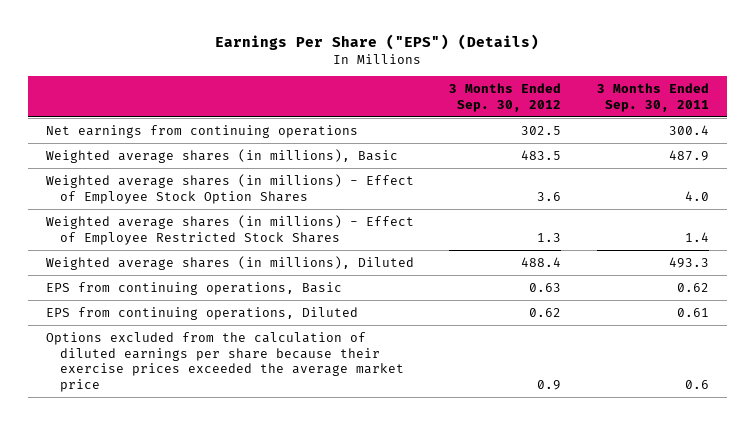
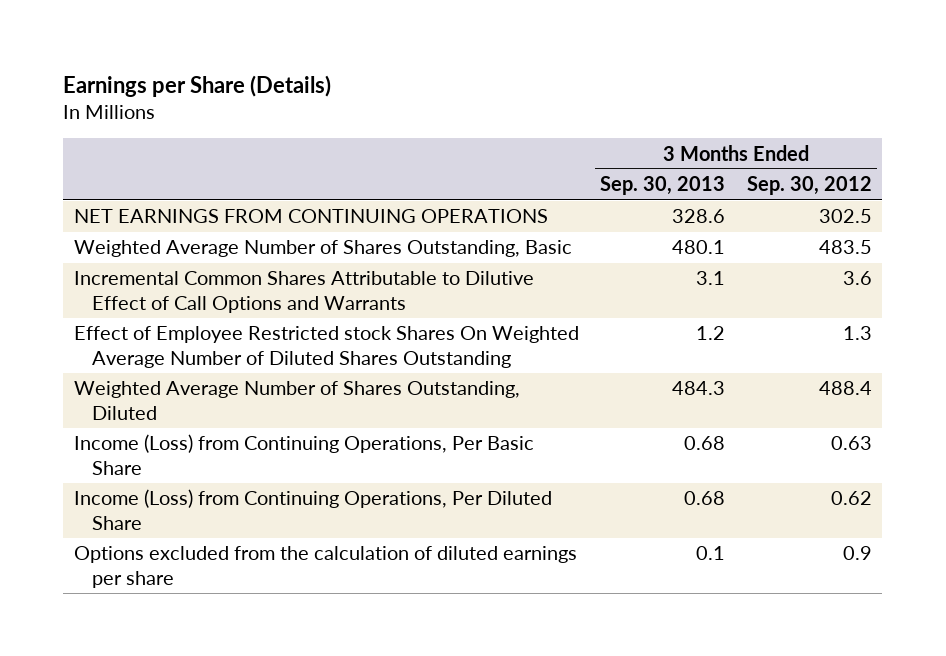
- Earnings Per Share ("EPS") (Details)
+ Earnings per Share (Details)
- | 3 Months Ended Sep. 30, 2012 | 3 Months Ended Sep. 30, 2011
+ | 3 Months Ended Sep. 30, 2013 | 3 Months Ended Sep. 30, 2012
- Net earnings from continuing operations | 302.5 | 300.4
- Weighted average shares (in millions), Basic | 483.5 | 487.9
- Weighted average shares (in millions) - Effect of Employee Stock Option Shares | 3.6 | 4.0
- Weighted average shares (in millions) - Effect of Employee Restricted Stock Shares | 1.3 | 1.4
- Weighted average shares (in millions), Diluted | 488.4 | 493.3
- EPS from continuing operations, Basic | 0.63 | 0.62
- EPS from continuing operations, Diluted | 0.62 | 0.61
- Options excluded from the calculation of diluted earnings per share because their exercise prices exceeded the average market price | 0.9 | 0.6
+ NET EARNINGS FROM CONTINUING OPERATIONS | 328.6 | 302.5
+ Weighted Average Number of Shares Outstanding, Basic | 480.1 | 483.5
+ Incremental Common Shares Attributable to Dilutive Effect of Call Options and Warrants | 3.1 | 3.6
+ Effect of Employee Restricted stock Shares On Weighted Average Number of Diluted Shares Outstanding | 1.2 | 1.3
+ Weighted Average Number of Shares Outstanding, Diluted | 484.3 | 488.4
+ Income (Loss) from Continuing Operations, Per Basic Share | 0.68 | 0.63
+ Income (Loss) from Continuing Operations, Per Diluted Share | 0.68 | 0.62
+ Options excluded from the calculation of diluted earnings per share | 0.1 | 0.9

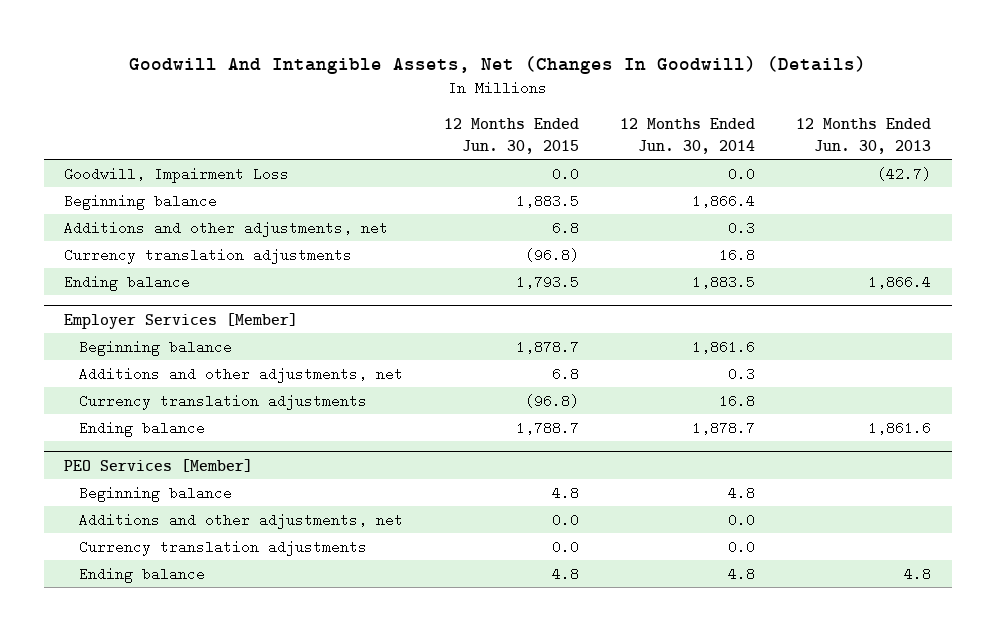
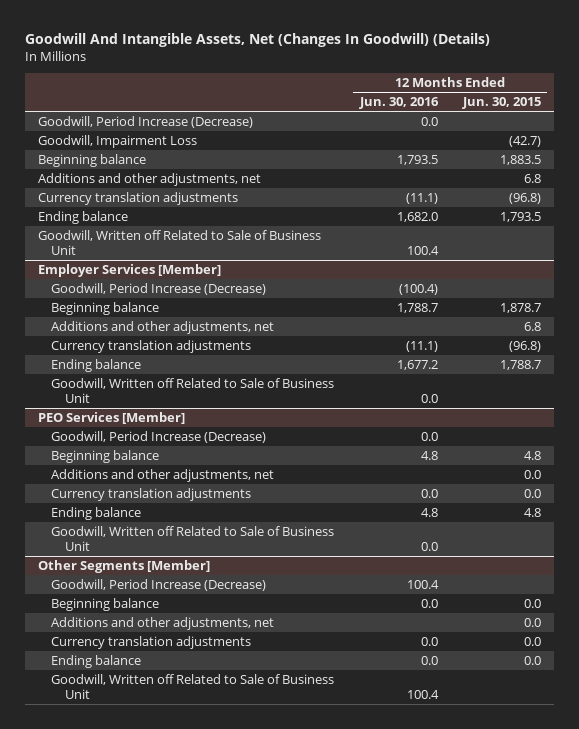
- | 12 Months Ended Jun. 30, 2015 | 12 Months Ended Jun. 30, 2014 | 12 Months Ended Jun. 30, 2013
+ | 12 Months Ended Jun. 30, 2016 | 12 Months Ended Jun. 30, 2015
- Goodwill, Impairment Loss | 0.0 | 0.0 | (42.7)
+ Goodwill, Period Increase (Decrease) | 0.0 |
+ Goodwill, Impairment Loss | | (42.7)
+ Goodwill, Written off Related to Sale of Business Unit | 100.4 |
@ Employer Services [Member]
+ Goodwill, Period Increase (Decrease) | (100.4) |
+ Goodwill, Written off Related to Sale of Business Unit | 0.0 |
@ PEO Services [Member]
+ Goodwill, Period Increase (Decrease) | 0.0 |
+ Goodwill, Written off Related to Sale of Business Unit | 0.0 |
+ Other Segments [Member]
+ Goodwill, Period Increase (Decrease) | 100.4 |
+ Beginning balance | 0.0 | 0.0
+ Additions and other adjustments, net | | 0.0
+ Currency translation adjustments | 0.0 | 0.0
+ Ending balance | 0.0 | 0.0
+ Goodwill, Written off Related to Sale of Business Unit | 100.4 |

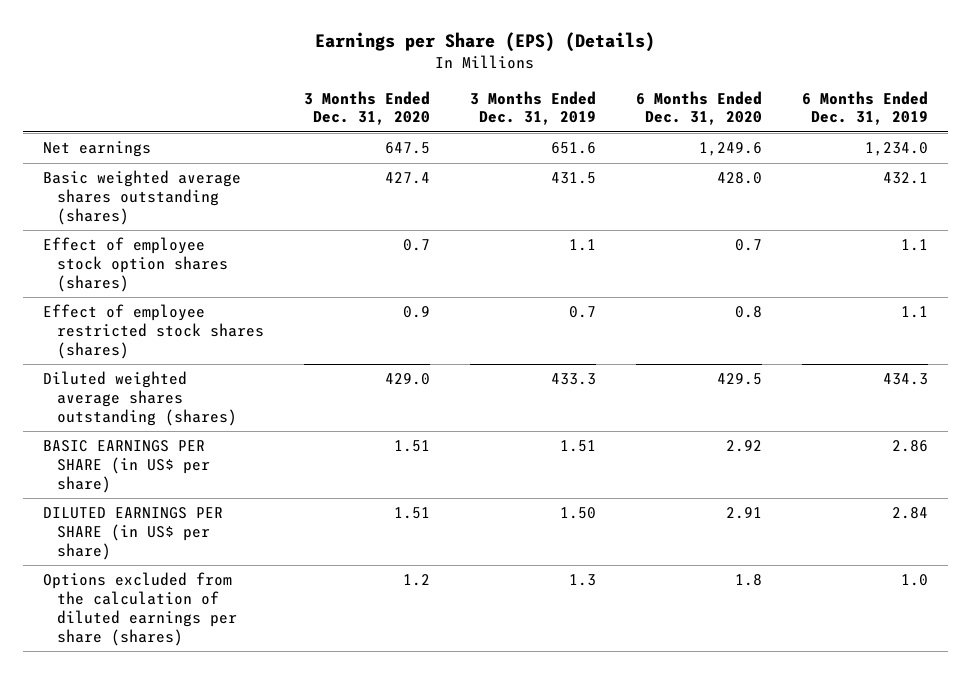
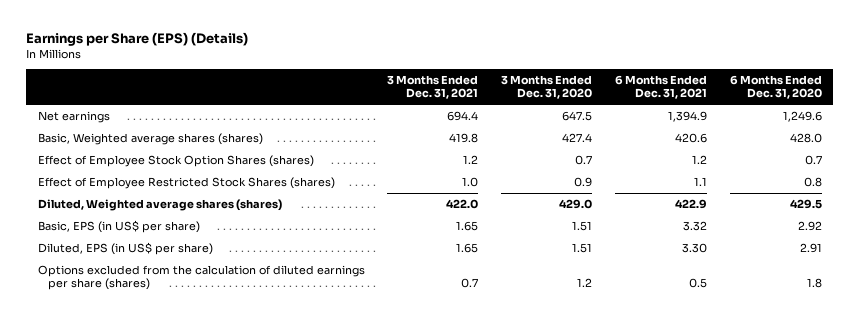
- | 3 Months Ended Dec. 31, 2020 | 3 Months Ended Dec. 31, 2019 | 6 Months Ended Dec. 31, 2020 | 6 Months Ended Dec. 31, 2019
+ | 3 Months Ended Dec. 31, 2021 | 3 Months Ended Dec. 31, 2020 | 6 Months Ended Dec. 31, 2021 | 6 Months Ended Dec. 31, 2020
- Basic weighted average shares outstanding (shares) | 427.4 | 431.5 | 428.0 | 432.1
- Effect of employee stock option shares (shares) | 0.7 | 1.1 | 0.7 | 1.1
- Effect of employee restricted stock shares (shares) | 0.9 | 0.7 | 0.8 | 1.1
- Diluted weighted average shares outstanding (shares) | 429.0 | 433.3 | 429.5 | 434.3
- BASIC EARNINGS PER SHARE (in US$ per share) | 1.51 | 1.51 | 2.92 | 2.86
- DILUTED EARNINGS PER SHARE (in US$ per share) | 1.51 | 1.50 | 2.91 | 2.84
+ Basic, Weighted average shares (shares) | 419.8 | 427.4 | 420.6 | 428.0
+ Effect of Employee Stock Option Shares (shares) | 1.2 | 0.7 | 1.2 | 0.7
+ Effect of Employee Restricted Stock Shares (shares) | 1.0 | 0.9 | 1.1 | 0.8
+ Diluted, Weighted average shares (shares) | 422.0 | 429.0 | 422.9 | 429.5
+ Basic, EPS (in US$ per share) | 1.65 | 1.51 | 3.32 | 2.92
+ Diluted, EPS (in US$ per share) | 1.65 | 1.51 | 3.30 | 2.91

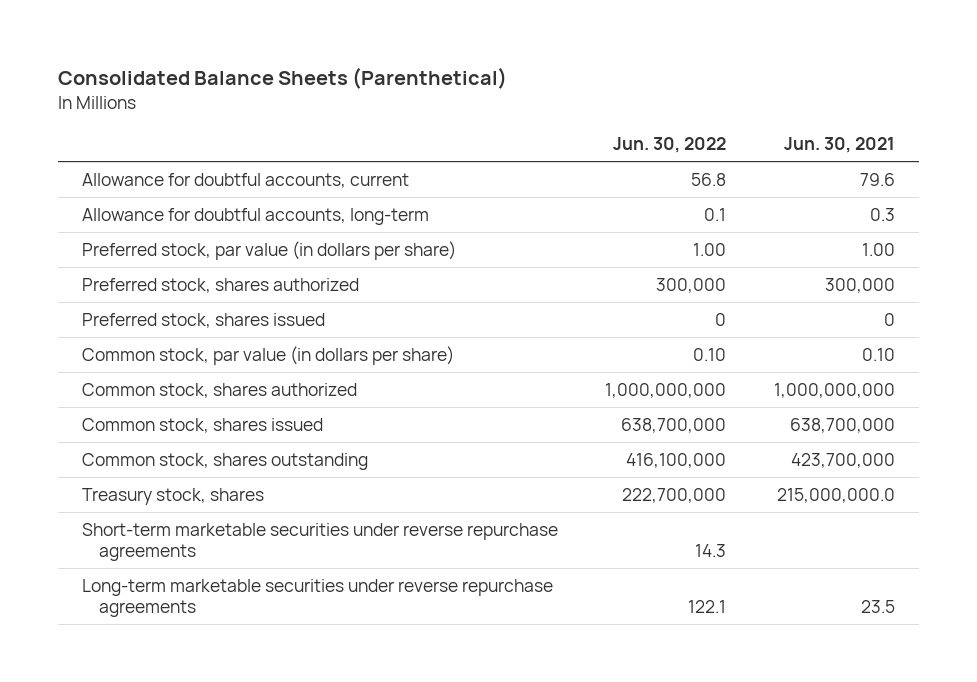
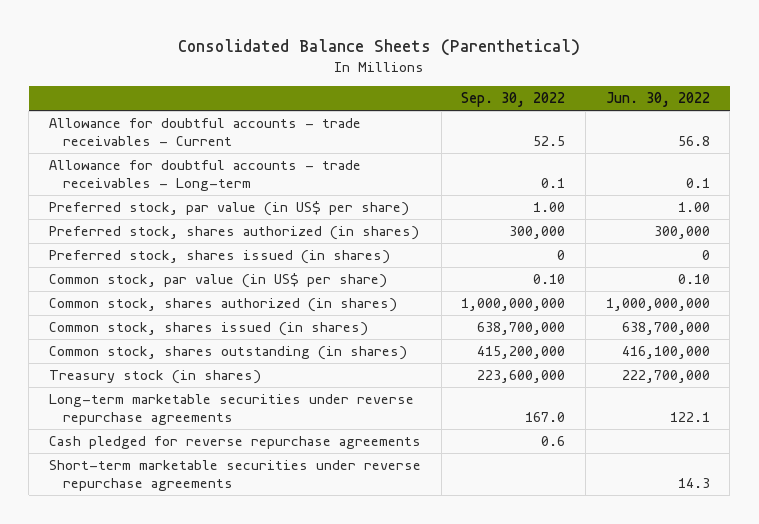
- | Jun. 30, 2022 | Jun. 30, 2021
+ | Sep. 30, 2022 | Jun. 30, 2022
- Allowance for doubtful accounts, current | 56.8 | 79.6
- Allowance for doubtful accounts, long-term | 0.1 | 0.3
- Preferred stock, par value (in dollars per share) | 1.00 | 1.00
- Preferred stock, shares authorized | 300,000 | 300,000
- Preferred stock, shares issued | 0 | 0
- Common stock, par value (in dollars per share) | 0.10 | 0.10
- Common stock, shares authorized | 1,000,000,000 | 1,000,000,000
- Common stock, shares issued | 638,700,000 | 638,700,000
- Common stock, shares outstanding | 416,100,000 | 423,700,000
- Treasury stock, shares | 222,700,000 | 215,000,000.0
+ Allowance for doubtful accounts - trade receivables - Current | 52.5 | 56.8
+ Allowance for doubtful accounts - trade receivables - Long-term | 0.1 | 0.1
+ Preferred stock, par value (in US$ per share) | 1.00 | 1.00
+ Preferred stock, shares authorized (in shares) | 300,000 | 300,000
+ Preferred stock, shares issued (in shares) | 0 | 0
+ Common stock, par value (in US$ per share) | 0.10 | 0.10
+ Common stock, shares authorized (in shares) | 1,000,000,000 | 1,000,000,000
+ Common stock, shares issued (in shares) | 638,700,000 | 638,700,000
+ Common stock, shares outstanding (in shares) | 415,200,000 | 416,100,000
+ Treasury stock (in shares) | 223,600,000 | 222,700,000
+ Cash pledged for reverse repurchase agreements | 0.6 |
moved down: Short-term marketable securities under reverse repurchase agreements | | 14.3

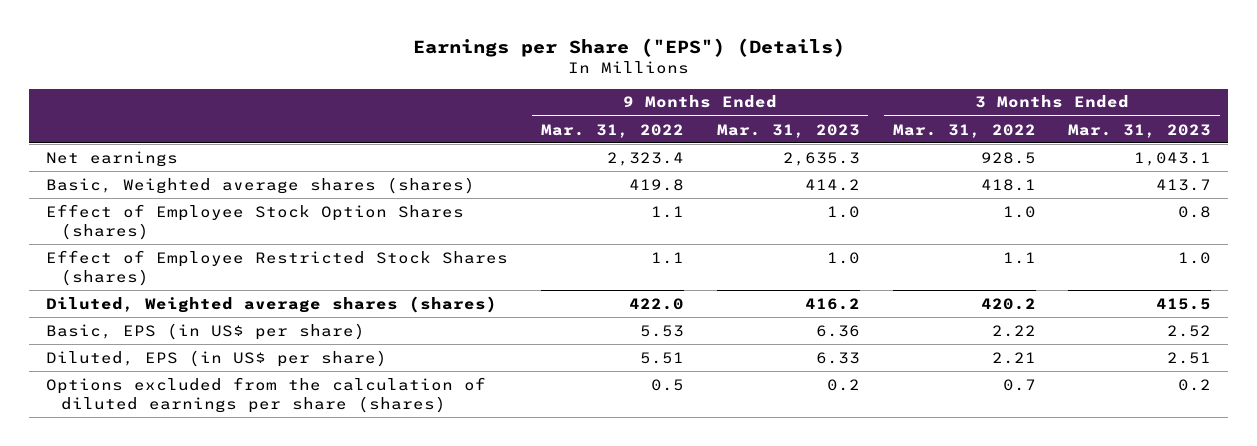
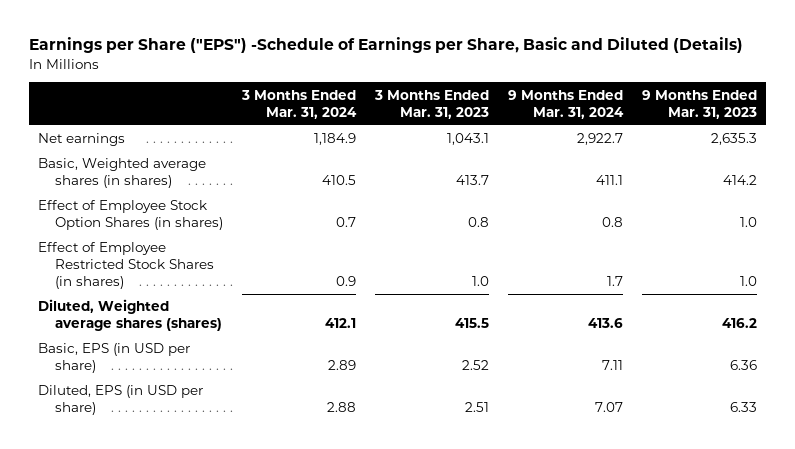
- Earnings per Share ("EPS") (Details)
+ Earnings per Share ("EPS") -Schedule of Earnings per Share, Basic and Diluted (Details)
- | 9 Months Ended Mar. 31, 2022 | 9 Months Ended Mar. 31, 2023 | 3 Months Ended Mar. 31, 2022 | 3 Months Ended Mar. 31, 2023
+ | 3 Months Ended Mar. 31, 2024 | 3 Months Ended Mar. 31, 2023 | 9 Months Ended Mar. 31, 2024 | 9 Months Ended Mar. 31, 2023
- Basic, Weighted average shares (shares) | 419.8 | 414.2 | 418.1 | 413.7
- Effect of Employee Stock Option Shares (shares) | 1.1 | 1.0 | 1.0 | 0.8
- Effect of Employee Restricted Stock Shares (shares) | 1.1 | 1.0 | 1.1 | 1.0
+ Basic, Weighted average shares (in shares) | 410.5 | 413.7 | 411.1 | 414.2
+ Effect of Employee Stock Option Shares (in shares) | 0.7 | 0.8 | 0.8 | 1.0
+ Effect of Employee Restricted Stock Shares (in shares) | 0.9 | 1.0 | 1.7 | 1.0
- Basic, EPS (in US$ per share) | 5.53 | 6.36 | 2.22 | 2.52
- Diluted, EPS (in US$ per share) | 5.51 | 6.33 | 2.21 | 2.51
- Options excluded from the calculation of diluted earnings per share (shares) | 0.5 | 0.2 | 0.7 | 0.2
+ Basic, EPS (in USD per share) | 2.89 | 2.52 | 7.11 | 6.36
+ Diluted, EPS (in USD per share) | 2.88 | 2.51 | 7.07 | 6.33

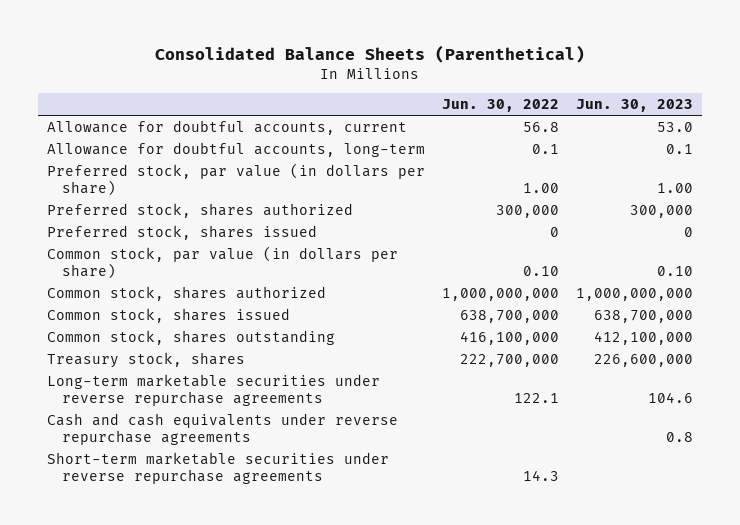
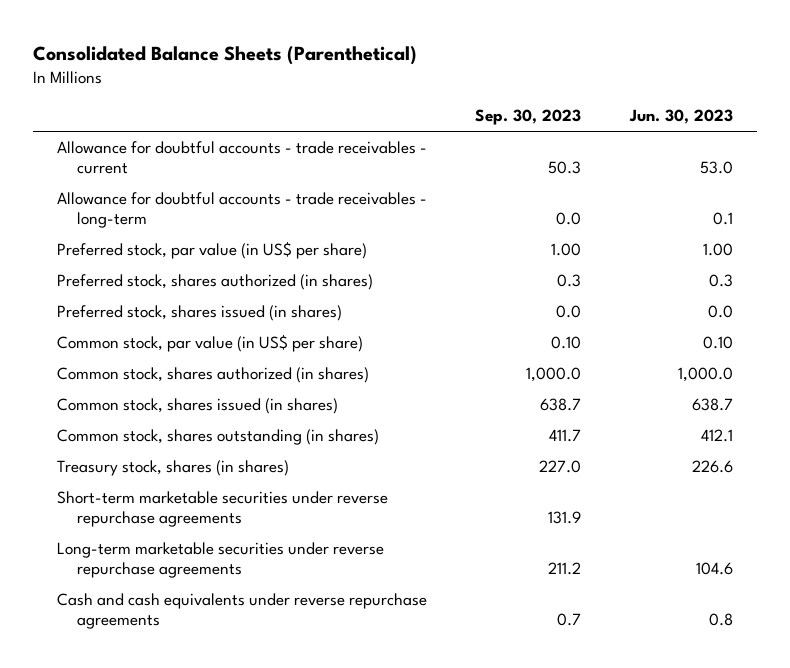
- | Jun. 30, 2022 | Jun. 30, 2023
+ | Sep. 30, 2023 | Jun. 30, 2023
- Allowance for doubtful accounts, current | 56.8 | 53.0
- Allowance for doubtful accounts, long-term | 0.1 | 0.1
- Preferred stock, par value (in dollars per share) | 1.00 | 1.00
- Preferred stock, shares authorized | 300,000 | 300,000
- Preferred stock, shares issued | 0 | 0
- Common stock, par value (in dollars per share) | 0.10 | 0.10
- Common stock, shares authorized | 1,000,000,000 | 1,000,000,000
- Common stock, shares issued | 638,700,000 | 638,700,000
- Common stock, shares outstanding | 416,100,000 | 412,100,000
- Treasury stock, shares | 222,700,000 | 226,600,000
+ Allowance for doubtful accounts - trade receivables - current | 50.3 | 53.0
+ Allowance for doubtful accounts - trade receivables - long-term | 0.0 | 0.1
+ Preferred stock, par value (in US$ per share) | 1.00 | 1.00
+ Preferred stock, shares authorized (in shares) | 0.3 | 0.3
+ Preferred stock, shares issued (in shares) | 0.0 | 0.0
+ Common stock, par value (in US$ per share) | 0.10 | 0.10
+ Common stock, shares authorized (in shares) | 1,000.0 | 1,000.0
+ Common stock, shares issued (in shares) | 638.7 | 638.7
+ Common stock, shares outstanding (in shares) | 411.7 | 412.1
+ Treasury stock, shares (in shares) | 227.0 | 226.6
moved up: Short-term marketable securities under reverse repurchase agreements | 131.9 |

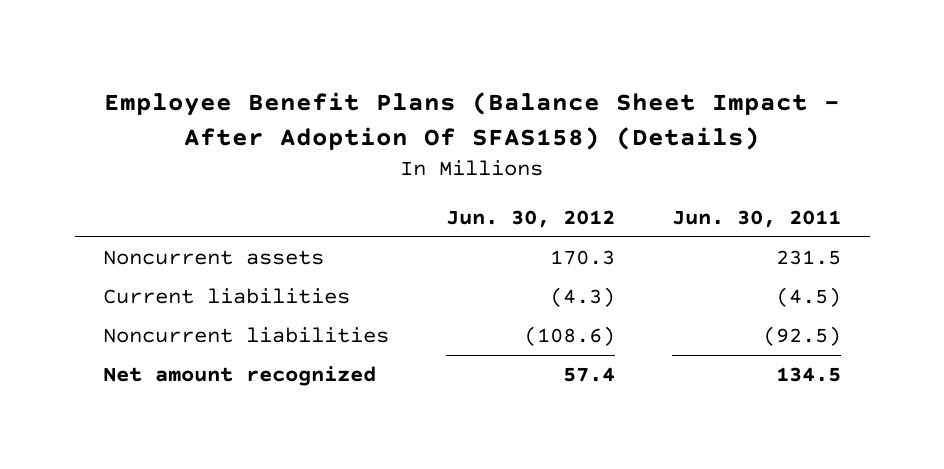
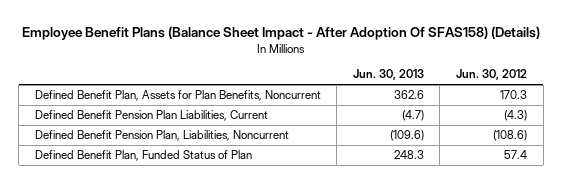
- | Jun. 30, 2012 | Jun. 30, 2011
+ | Jun. 30, 2013 | Jun. 30, 2012
- Noncurrent assets | 170.3 | 231.5
- Current liabilities | (4.3) | (4.5)
- Noncurrent liabilities | (108.6) | (92.5)
- Net amount recognized | 57.4 | 134.5
+ Defined Benefit Plan, Assets for Plan Benefits, Noncurrent | 362.6 | 170.3
+ Defined Benefit Pension Plan Liabilities, Current | (4.7) | (4.3)
+ Defined Benefit Pension Plan, Liabilities, Noncurrent | (109.6) | (108.6)
+ Defined Benefit Plan, Funded Status of Plan | 248.3 | 57.4

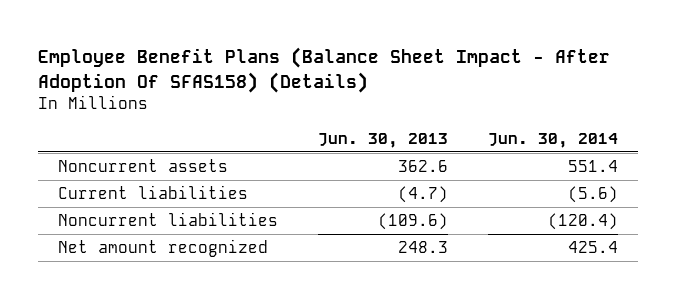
- | Jun. 30, 2013 | Jun. 30, 2012
+ | Jun. 30, 2013 | Jun. 30, 2014
- Defined Benefit Plan, Assets for Plan Benefits, Noncurrent | 362.6 | 170.3
- Defined Benefit Pension Plan Liabilities, Current | (4.7) | (4.3)
- Defined Benefit Pension Plan, Liabilities, Noncurrent | (109.6) | (108.6)
- Defined Benefit Plan, Funded Status of Plan | 248.3 | 57.4
+ Noncurrent assets | 362.6 | 551.4
+ Current liabilities | (4.7) | (5.6)
+ Noncurrent liabilities | (109.6) | (120.4)
+ Net amount recognized | 248.3 | 425.4

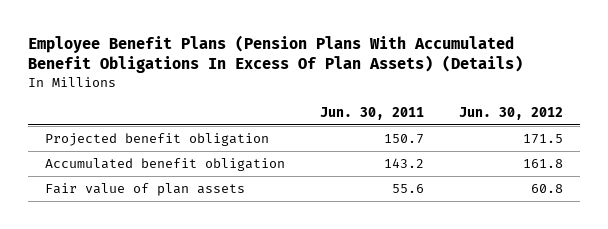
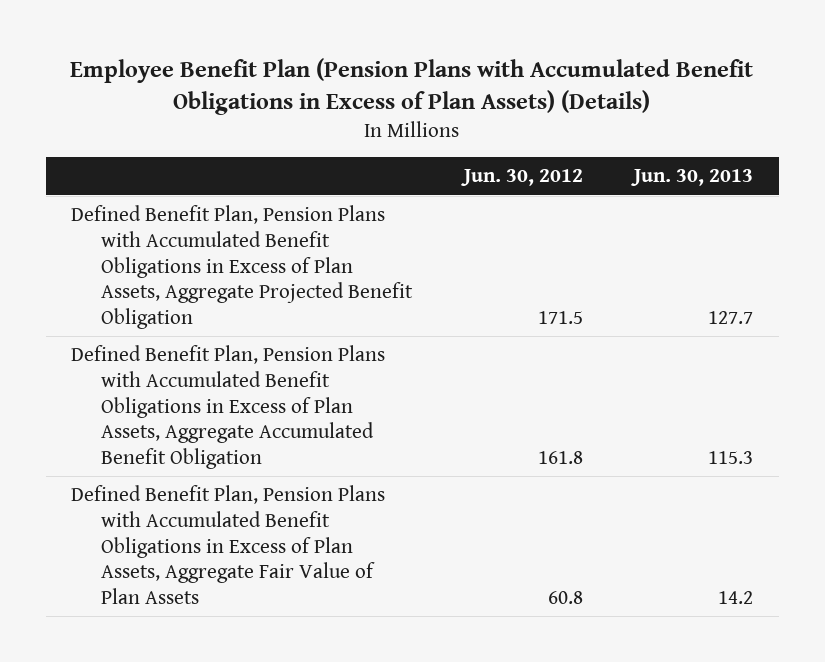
- Employee Benefit Plans (Pension Plans With Accumulated Benefit Obligations In Excess Of Plan Assets) (Details)
+ Employee Benefit Plan (Pension Plans with Accumulated Benefit Obligations in Excess of Plan Assets) (Details)
- | Jun. 30, 2011 | Jun. 30, 2012
+ | Jun. 30, 2012 | Jun. 30, 2013
- Projected benefit obligation | 150.7 | 171.5
- Accumulated benefit obligation | 143.2 | 161.8
- Fair value of plan assets | 55.6 | 60.8
+ Defined Benefit Plan, Pension Plans with Accumulated Benefit Obligations in Excess of Plan Assets, Aggregate Projected Benefit Obligation | 171.5 | 127.7
+ Defined Benefit Plan, Pension Plans with Accumulated Benefit Obligations in Excess of Plan Assets, Aggregate Accumulated Benefit Obligation | 161.8 | 115.3
+ Defined Benefit Plan, Pension Plans with Accumulated Benefit Obligations in Excess of Plan Assets, Aggregate Fair Value of Plan Assets | 60.8 | 14.2

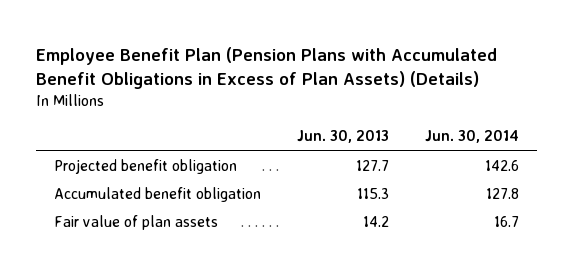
- | Jun. 30, 2012 | Jun. 30, 2013
+ | Jun. 30, 2013 | Jun. 30, 2014
- Defined Benefit Plan, Pension Plans with Accumulated Benefit Obligations in Excess of Plan Assets, Aggregate Projected Benefit Obligation | 171.5 | 127.7
- Defined Benefit Plan, Pension Plans with Accumulated Benefit Obligations in Excess of Plan Assets, Aggregate Accumulated Benefit Obligation | 161.8 | 115.3
- Defined Benefit Plan, Pension Plans with Accumulated Benefit Obligations in Excess of Plan Assets, Aggregate Fair Value of Plan Assets | 60.8 | 14.2
+ Projected benefit obligation | 127.7 | 142.6
+ Accumulated benefit obligation | 115.3 | 127.8
+ Fair value of plan assets | 14.2 | 16.7

